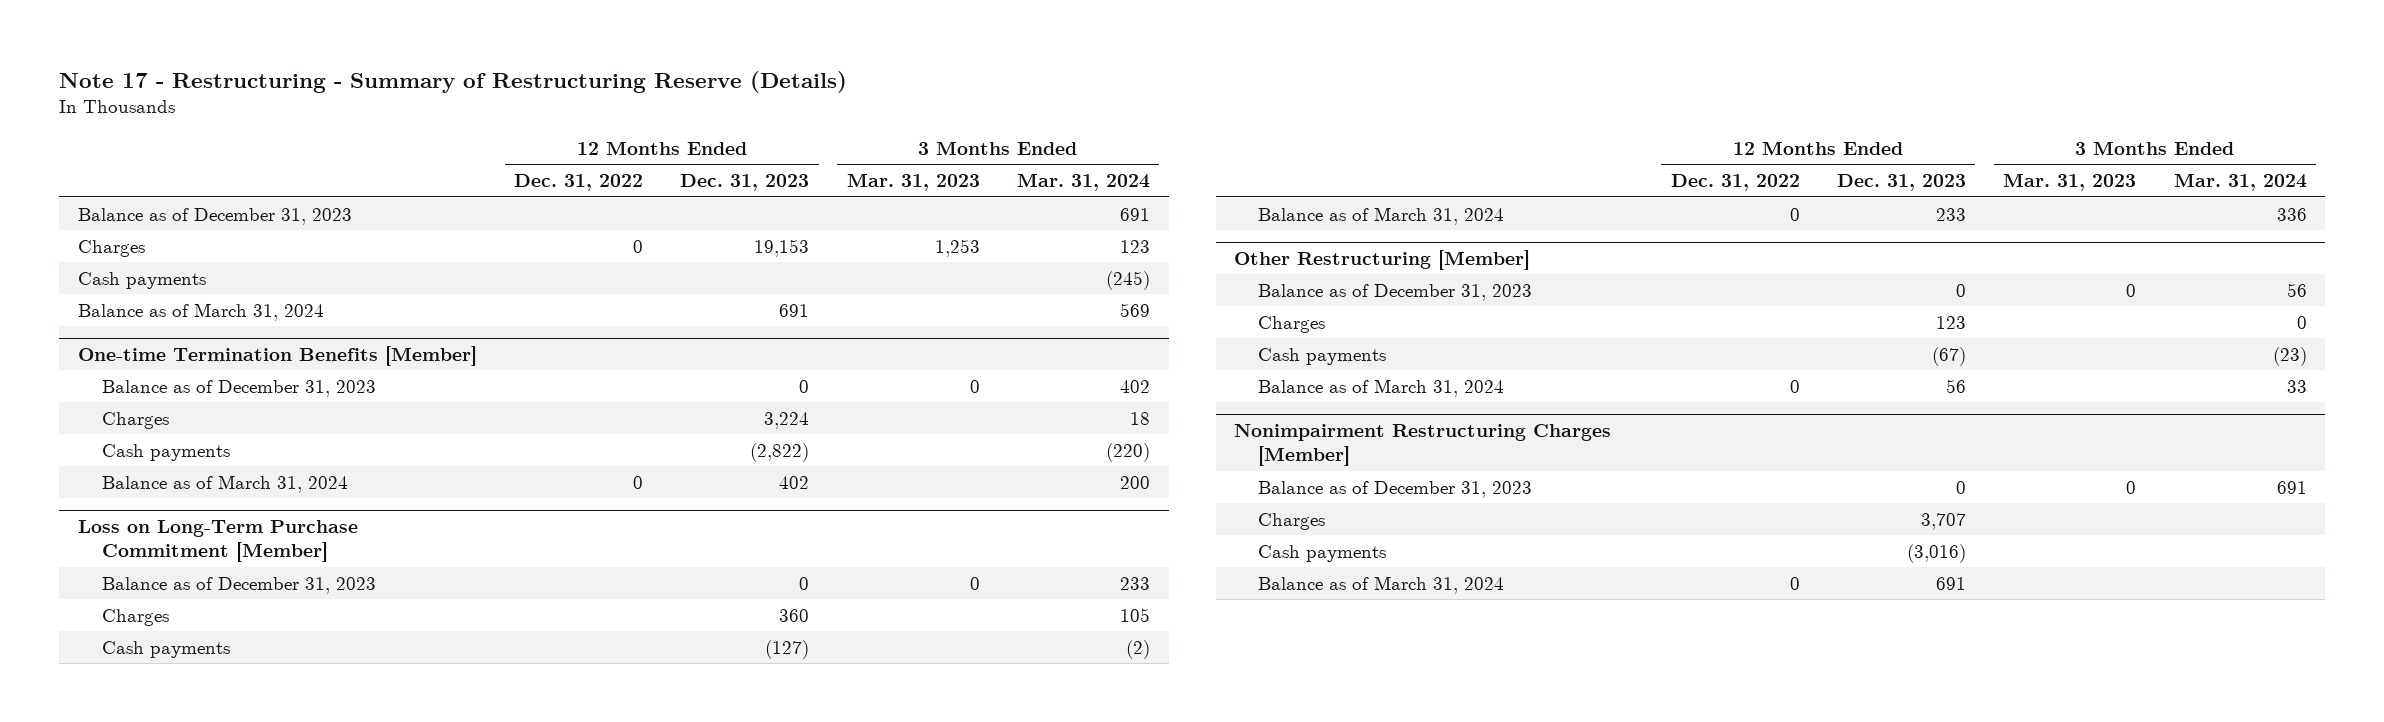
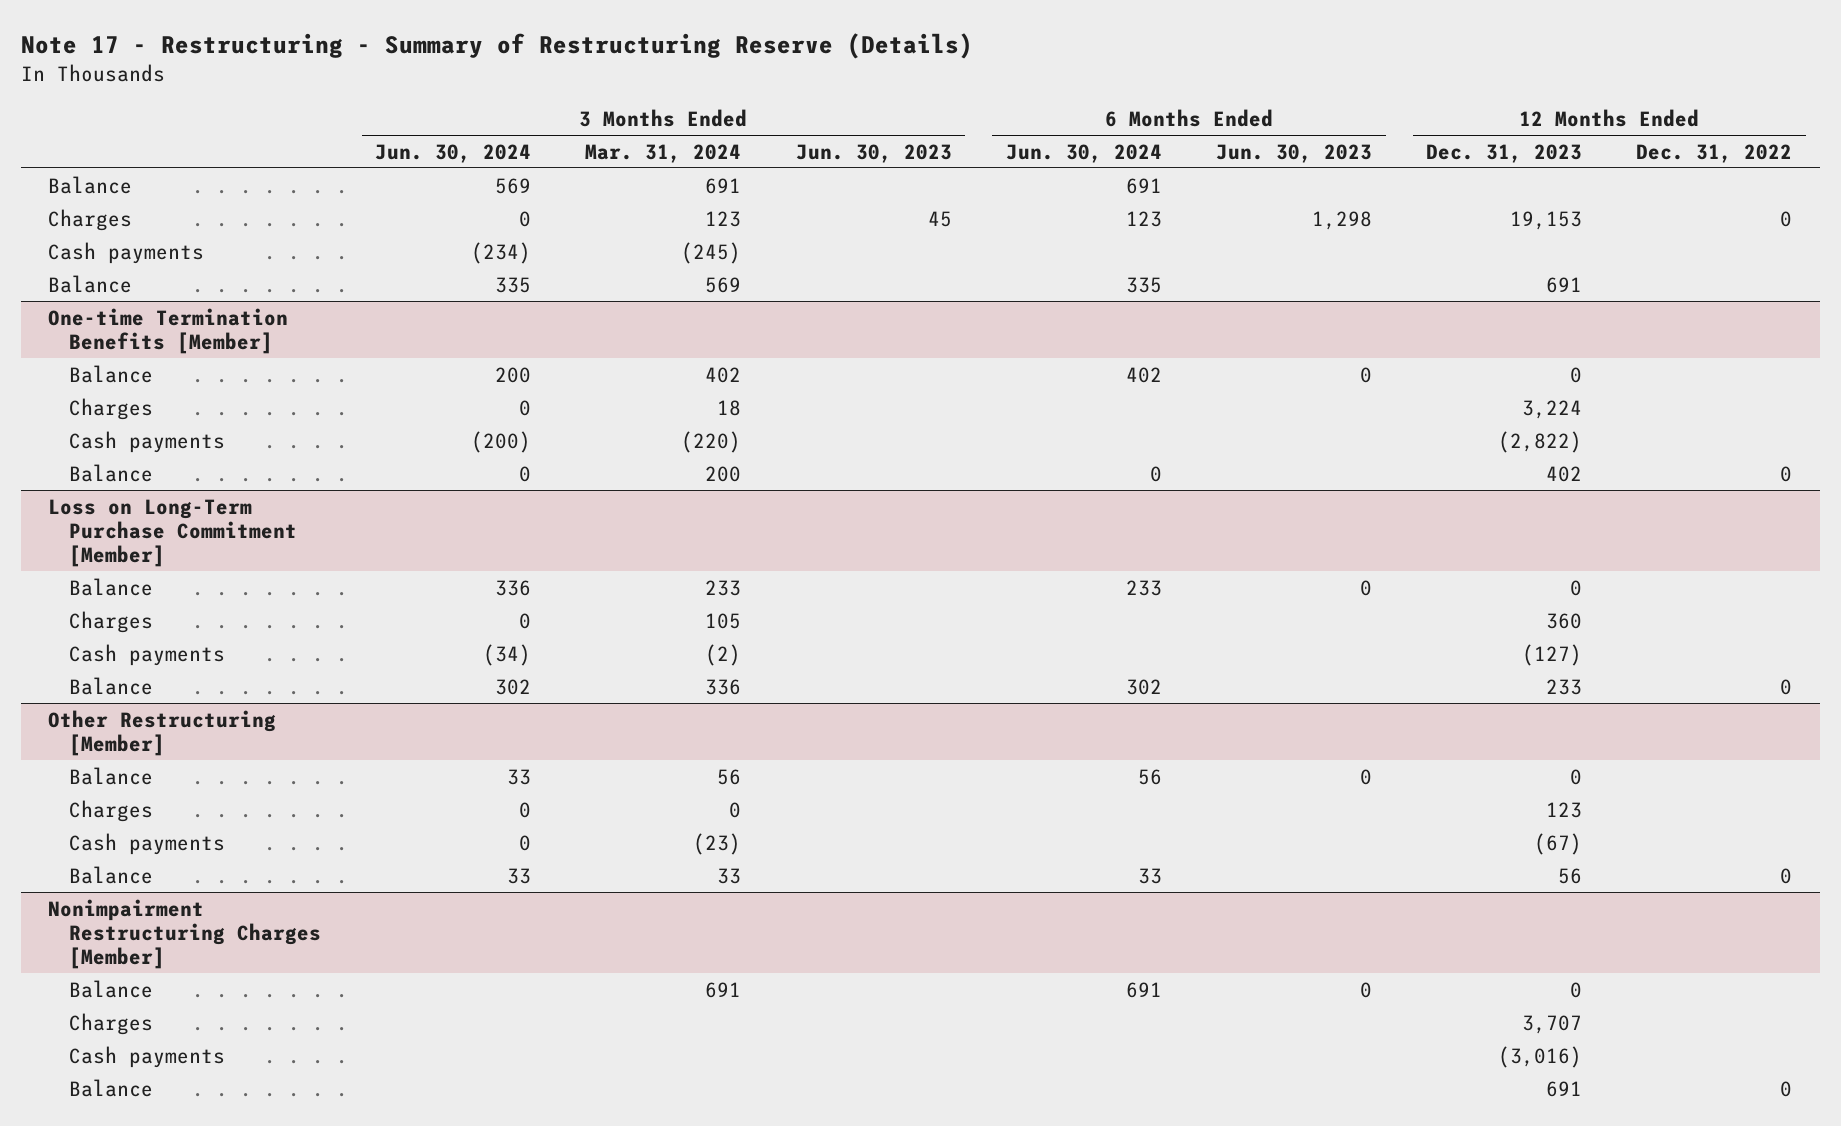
- | 12 Months Ended Dec. 31, 2022 | 12 Months Ended Dec. 31, 2023 | 3 Months Ended Mar. 31, 2023 | 3 Months Ended Mar. 31, 2024
+ | 3 Months Ended Jun. 30, 2024 | 3 Months Ended Mar. 31, 2024 | 3 Months Ended Jun. 30, 2023 | 6 Months Ended Jun. 30, 2024 | 6 Months Ended Jun. 30, 2023 | 12 Months Ended Dec. 31, 2023 | 12 Months Ended Dec. 31, 2022
- Balance as of December 31, 2023 | | | | 691
+ Balance | 569 | 691 | | 691 | | |
- Balance as of March 31, 2024 | | 691 | | 569
+ Balance | 335 | 569 | | 335 | | 691 |
@ One-time Termination Benefits [Member]
- Balance as of December 31, 2023 | | 0 | 0 | 402
+ Balance | 200 | 402 | | 402 | 0 | 0 |
- Balance as of March 31, 2024 | 0 | 402 | | 200
+ Balance | 0 | 200 | | 0 | | 402 | 0
@ Loss on Long-Term Purchase Commitment [Member]
- Balance as of December 31, 2023 | | 0 | 0 | 233
+ Balance | 336 | 233 | | 233 | 0 | 0 |
- Balance as of March 31, 2024 | 0 | 233 | | 336
+ Balance | 302 | 336 | | 302 | | 233 | 0
@ Other Restructuring [Member]
- Balance as of December 31, 2023 | | 0 | 0 | 56
+ Balance | 33 | 56 | | 56 | 0 | 0 |
- Balance as of March 31, 2024 | 0 | 56 | | 33
+ Balance | 33 | 33 | | 33 | | 56 | 0
@ Nonimpairment Restructuring Charges [Member]
- Balance as of December 31, 2023 | | 0 | 0 | 691
+ Balance | | 691 | | 691 | 0 | 0 |
- Balance as of March 31, 2024 | 0 | 691 | |
+ Balance | | | | | | 691 | 0

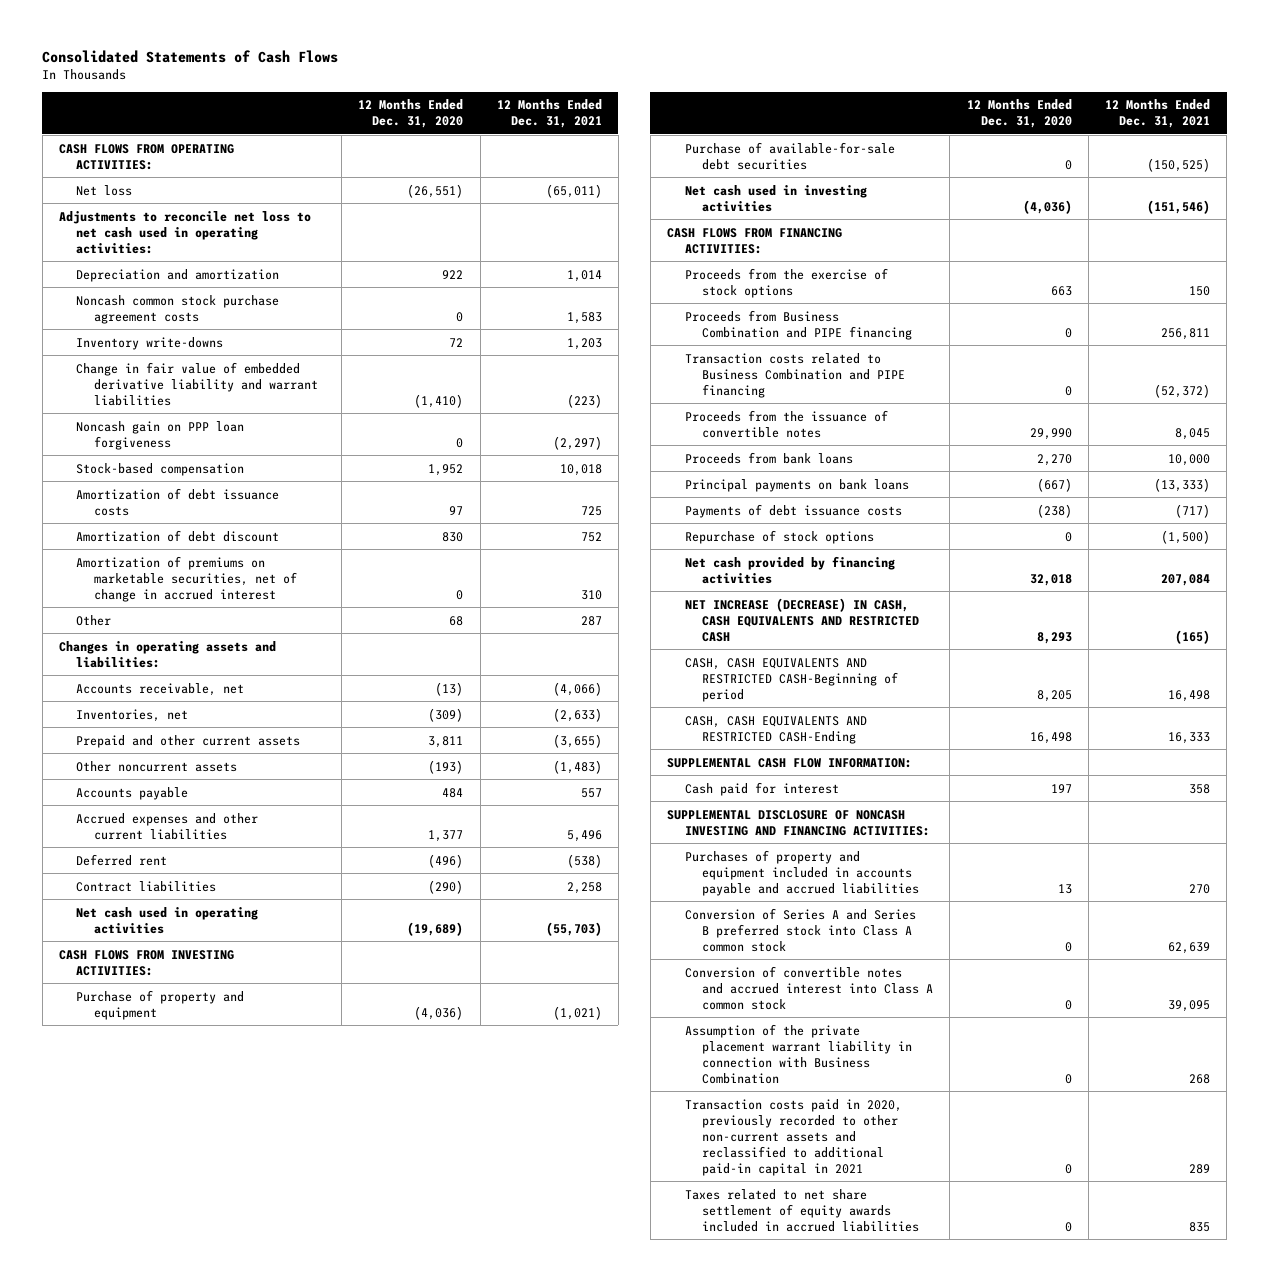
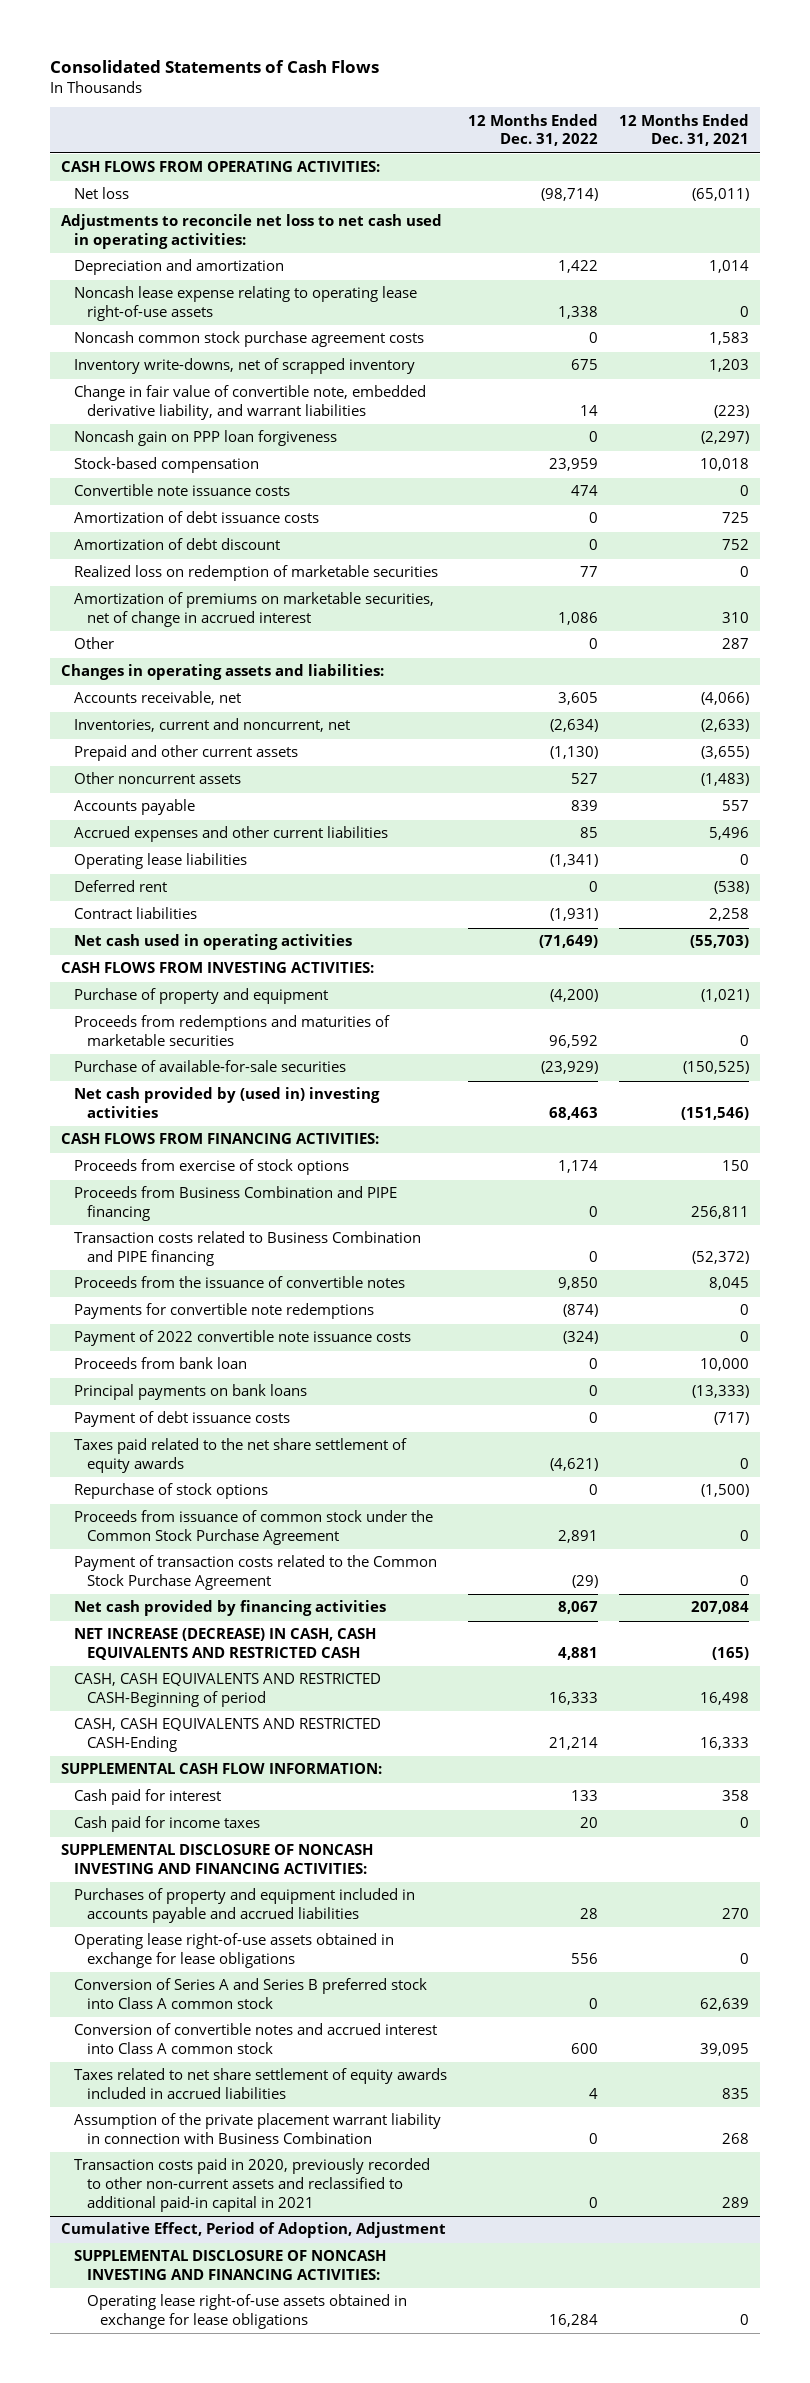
- | 12 Months Ended Dec. 31, 2020 | 12 Months Ended Dec. 31, 2021
+ | 12 Months Ended Dec. 31, 2022 | 12 Months Ended Dec. 31, 2021
+ Noncash lease expense relating to operating lease right-of-use assets | 1,338 | 0
- Inventory write-downs | 72 | 1,203
- Change in fair value of embedded derivative liability and warrant liabilities | (1,410) | (223)
+ Inventory write-downs, net of scrapped inventory | 675 | 1,203
+ Change in fair value of convertible note, embedded derivative liability, and warrant liabilities | 14 | (223)
+ Convertible note issuance costs | 474 | 0
+ Realized loss on redemption of marketable securities | 77 | 0
- Inventories, net | (309) | (2,633)
+ Inventories, current and noncurrent, net | (2,634) | (2,633)
+ Operating lease liabilities | (1,341) | 0
- Purchase of available-for-sale debt securities | 0 | (150,525)
- Net cash used in investing activities | (4,036) | (151,546)
+ Proceeds from redemptions and maturities of marketable securities | 96,592 | 0
+ Purchase of available-for-sale securities | (23,929) | (150,525)
+ Net cash provided by (used in) investing activities | 68,463 | (151,546)
- Proceeds from the exercise of stock options | 663 | 150
+ Proceeds from exercise of stock options | 1,174 | 150
- Proceeds from bank loans | 2,270 | 10,000
+ Payments for convertible note redemptions | (874) | 0
+ Payment of 2022 convertible note issuance costs | (324) | 0
+ Proceeds from bank loan | 0 | 10,000
- Payments of debt issuance costs | (238) | (717)
+ Payment of debt issuance costs | 0 | (717)
+ Taxes paid related to the net share settlement of equity awards | (4,621) | 0
+ Proceeds from issuance of common stock under the Common Stock Purchase Agreement | 2,891 | 0
+ Payment of transaction costs related to the Common Stock Purchase Agreement | (29) | 0
+ Cash paid for income taxes | 20 | 0
+ Operating lease right-of-use assets obtained in exchange for lease obligations | 556 | 0
moved up: Taxes related to net share settlement of equity awards included in accrued liabilities | 4 | 835
+ Cumulative Effect, Period of Adoption, Adjustment
+ SUPPLEMENTAL DISCLOSURE OF NONCASH INVESTING AND FINANCING ACTIVITIES:
+ Operating lease right-of-use assets obtained in exchange for lease obligations | 16,284 | 0

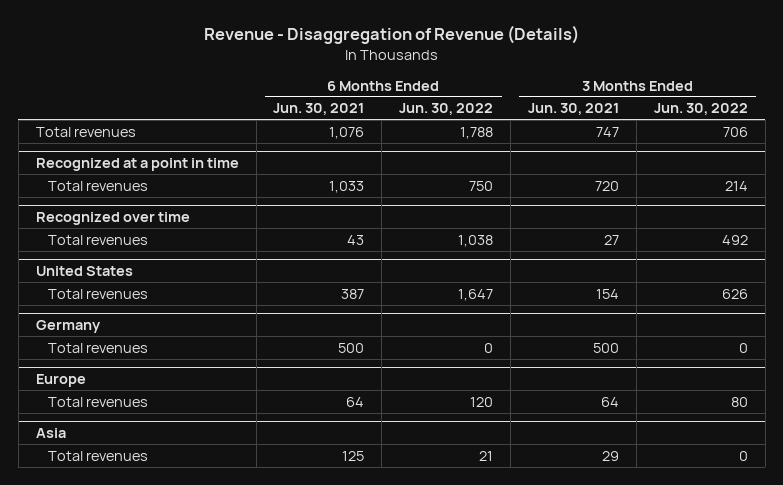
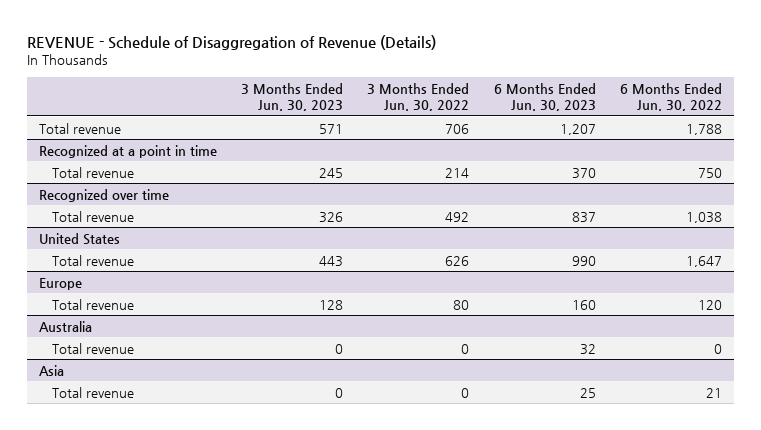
- Revenue - Disaggregation of Revenue (Details)
+ REVENUE - Schedule of Disaggregation of Revenue (Details)
- | 6 Months Ended Jun. 30, 2021 | 6 Months Ended Jun. 30, 2022 | 3 Months Ended Jun. 30, 2021 | 3 Months Ended Jun. 30, 2022
+ | 3 Months Ended Jun. 30, 2023 | 3 Months Ended Jun. 30, 2022 | 6 Months Ended Jun. 30, 2023 | 6 Months Ended Jun. 30, 2022
- Total revenues | 1,076 | 1,788 | 747 | 706
+ Total revenue | 571 | 706 | 1,207 | 1,788
@ Recognized at a point in time
- Total revenues | 1,033 | 750 | 720 | 214
+ Total revenue | 245 | 214 | 370 | 750
@ Recognized over time
- Total revenues | 43 | 1,038 | 27 | 492
+ Total revenue | 326 | 492 | 837 | 1,038
@ United States
- Total revenues | 387 | 1,647 | 154 | 626
- Germany
- Total revenues | 500 | 0 | 500 | 0
@ United States
+ Total revenue | 443 | 626 | 990 | 1,647
@ Europe
- Total revenues | 64 | 120 | 64 | 80
+ Total revenue | 128 | 80 | 160 | 120
+ Australia
+ Total revenue | 0 | 0 | 32 | 0
@ Asia
- Total revenues | 125 | 21 | 29 | 0
+ Total revenue | 0 | 0 | 25 | 21

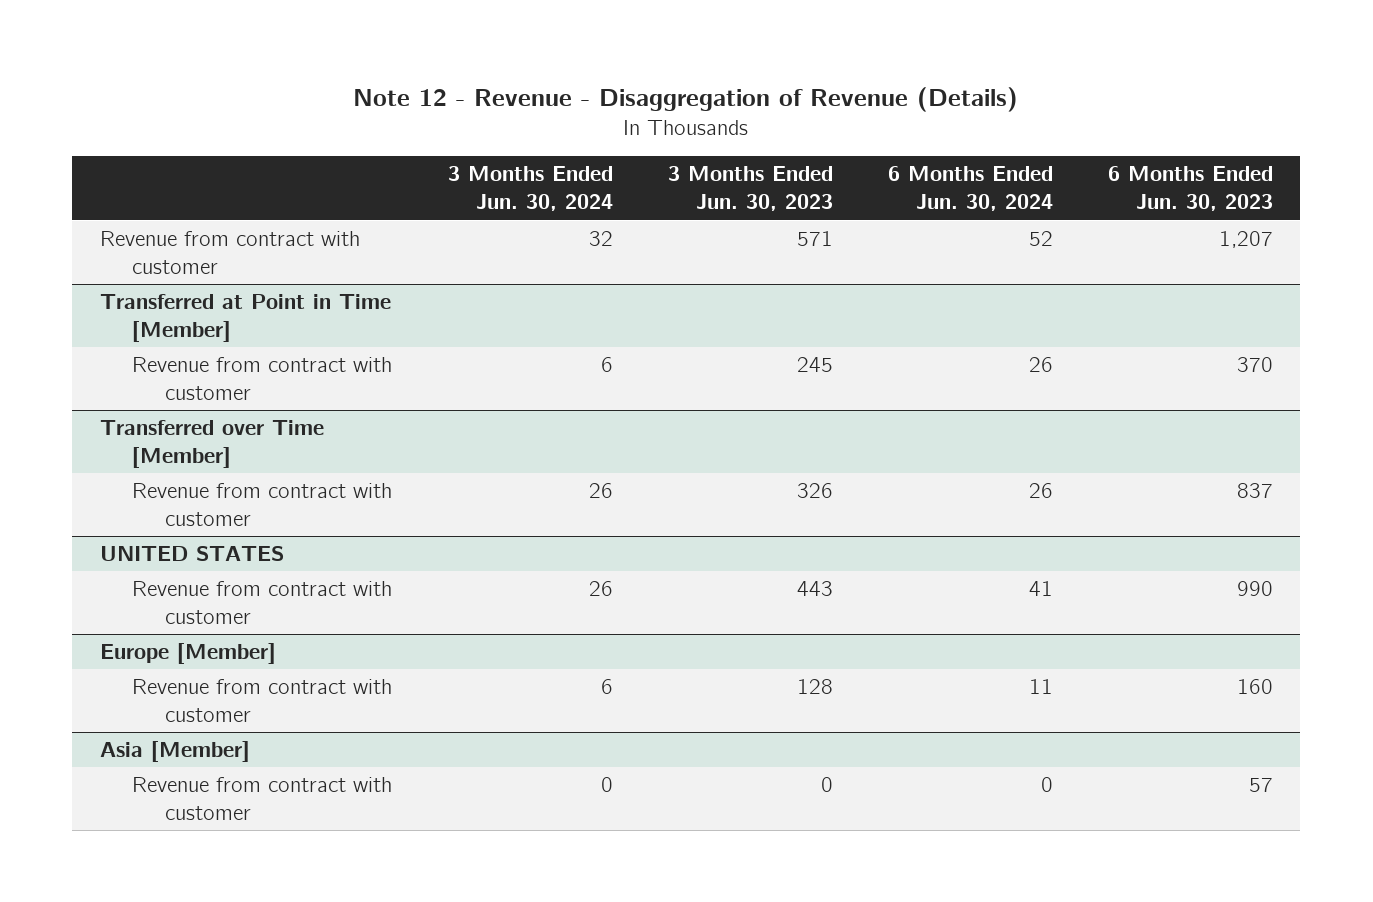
- REVENUE - Schedule of Disaggregation of Revenue (Details)
+ Note 12 - Revenue - Disaggregation of Revenue (Details)
- | 3 Months Ended Jun. 30, 2023 | 3 Months Ended Jun. 30, 2022 | 6 Months Ended Jun. 30, 2023 | 6 Months Ended Jun. 30, 2022
+ | 3 Months Ended Jun. 30, 2024 | 3 Months Ended Jun. 30, 2023 | 6 Months Ended Jun. 30, 2024 | 6 Months Ended Jun. 30, 2023
- Total revenue | 571 | 706 | 1,207 | 1,788
- Recognized at a point in time
- Total revenue | 245 | 214 | 370 | 750
- Recognized over time
- Total revenue | 326 | 492 | 837 | 1,038
- United States
- Total revenue | 443 | 626 | 990 | 1,647
- Europe
- Total revenue | 128 | 80 | 160 | 120
- Australia
- Total revenue | 0 | 0 | 32 | 0
- Asia
- Total revenue | 0 | 0 | 25 | 21
+ Revenue from contract with customer | 32 | 571 | 52 | 1,207
+ Transferred at Point in Time [Member]
+ Revenue from contract with customer | 6 | 245 | 26 | 370
+ Transferred over Time [Member]
+ Revenue from contract with customer | 26 | 326 | 26 | 837
+ UNITED STATES
+ Revenue from contract with customer | 26 | 443 | 41 | 990
+ Europe [Member]
+ Revenue from contract with customer | 6 | 128 | 11 | 160
+ Asia [Member]
+ Revenue from contract with customer | 0 | 0 | 0 | 57

